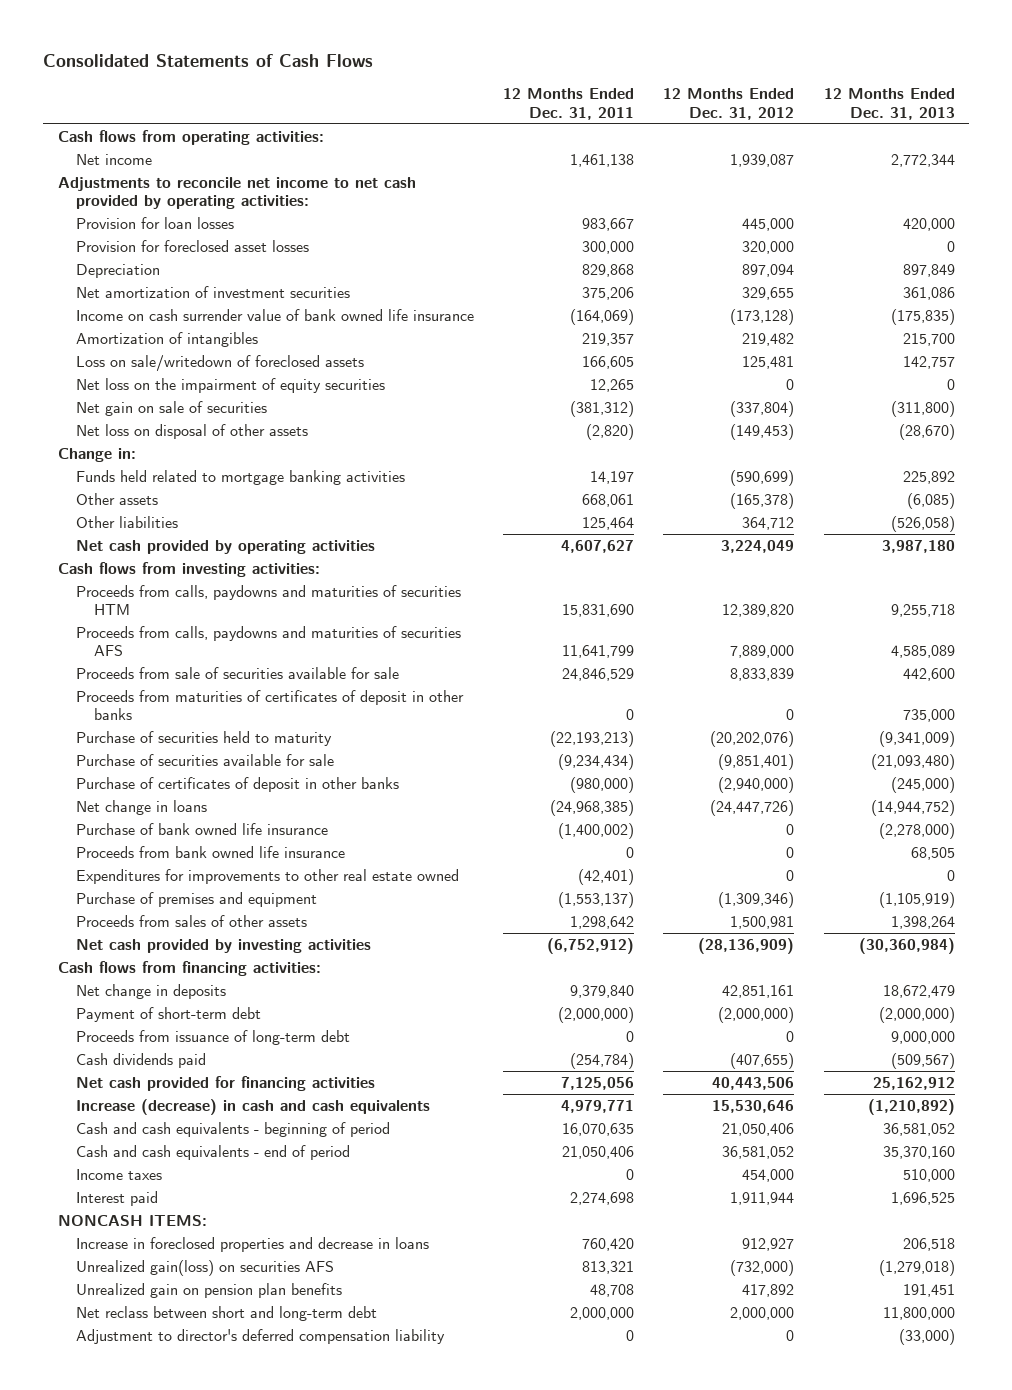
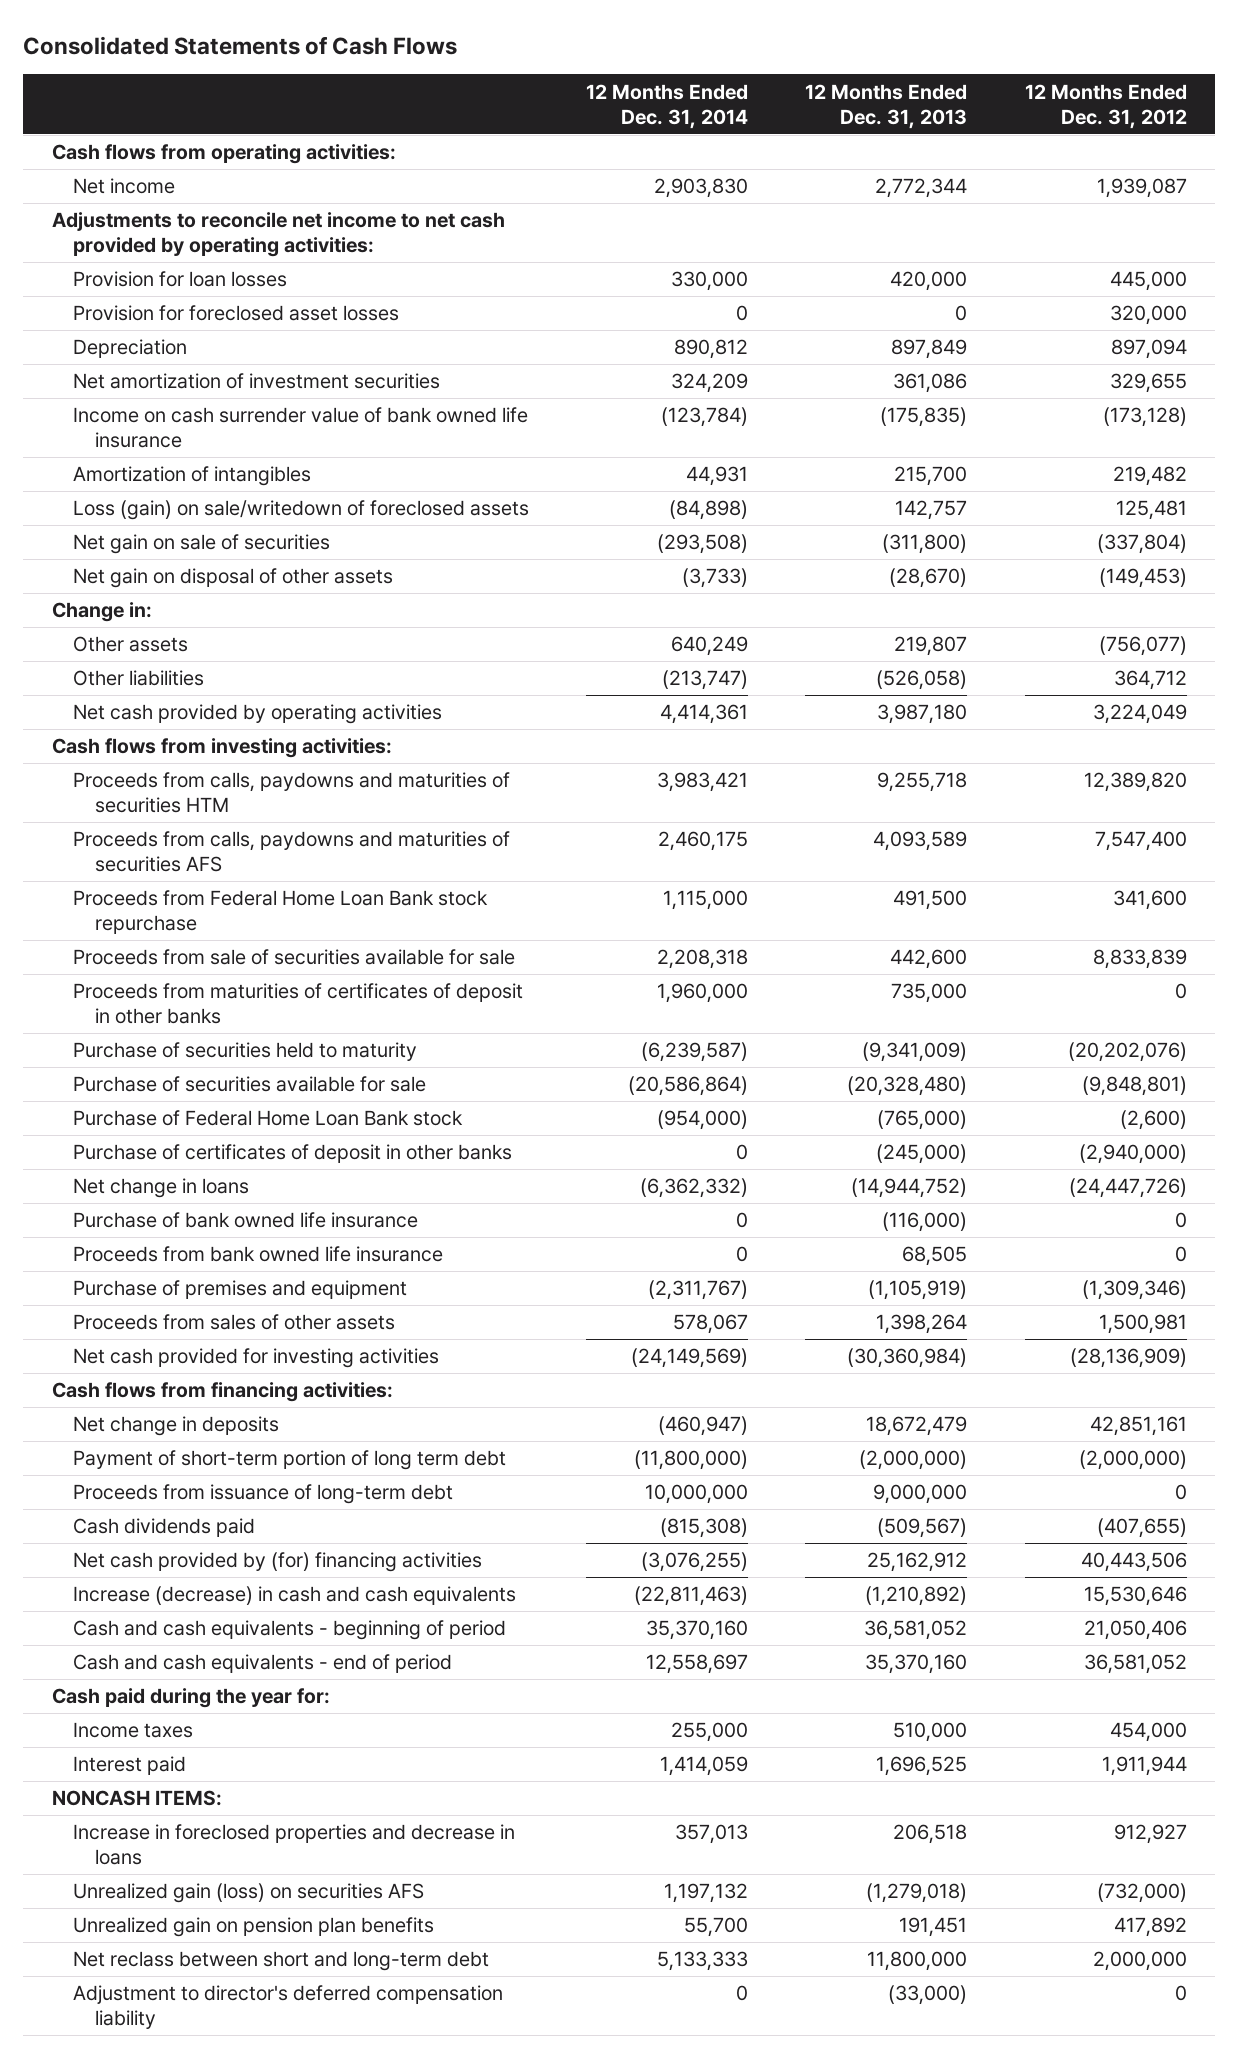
- | 12 Months Ended Dec. 31, 2011 | 12 Months Ended Dec. 31, 2012 | 12 Months Ended Dec. 31, 2013
+ | 12 Months Ended Dec. 31, 2014 | 12 Months Ended Dec. 31, 2013 | 12 Months Ended Dec. 31, 2012
- Loss on sale/writedown of foreclosed assets | 166,605 | 125,481 | 142,757
- Net loss on the impairment of equity securities | 12,265 | 0 | 0
+ Loss (gain) on sale/writedown of foreclosed assets | (84,898) | 142,757 | 125,481
- Net loss on disposal of other assets | (2,820) | (149,453) | (28,670)
+ Net gain on disposal of other assets | (3,733) | (28,670) | (149,453)
- Funds held related to mortgage banking activities | 14,197 | (590,699) | 225,892
- Other assets | 668,061 | (165,378) | (6,085)
+ Other assets | 640,249 | 219,807 | (756,077)
- Proceeds from calls, paydowns and maturities of securities AFS | 11,641,799 | 7,889,000 | 4,585,089
+ Proceeds from calls, paydowns and maturities of securities AFS | 2,460,175 | 4,093,589 | 7,547,400
+ Proceeds from Federal Home Loan Bank stock repurchase | 1,115,000 | 491,500 | 341,600
- Purchase of securities available for sale | (9,234,434) | (9,851,401) | (21,093,480)
+ Purchase of securities available for sale | (20,586,864) | (20,328,480) | (9,848,801)
+ Purchase of Federal Home Loan Bank stock | (954,000) | (765,000) | (2,600)
- Purchase of bank owned life insurance | (1,400,002) | 0 | (2,278,000)
+ Purchase of bank owned life insurance | 0 | (116,000) | 0
- Expenditures for improvements to other real estate owned | (42,401) | 0 | 0
- Net cash provided by investing activities | (6,752,912) | (28,136,909) | (30,360,984)
+ Net cash provided for investing activities | (24,149,569) | (30,360,984) | (28,136,909)
- Payment of short-term debt | (2,000,000) | (2,000,000) | (2,000,000)
+ Payment of short-term portion of long term debt | (11,800,000) | (2,000,000) | (2,000,000)
- Net cash provided for financing activities | 7,125,056 | 40,443,506 | 25,162,912
+ Net cash provided by (for) financing activities | (3,076,255) | 25,162,912 | 40,443,506
+ Cash paid during the year for:
- Unrealized gain(loss) on securities AFS | 813,321 | (732,000) | (1,279,018)
+ Unrealized gain (loss) on securities AFS | 1,197,132 | (1,279,018) | (732,000)

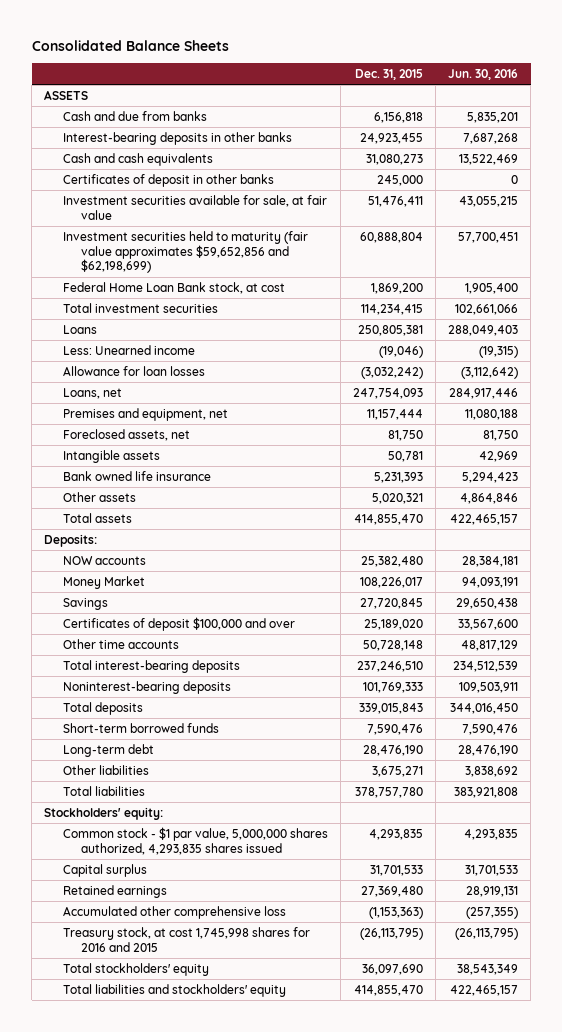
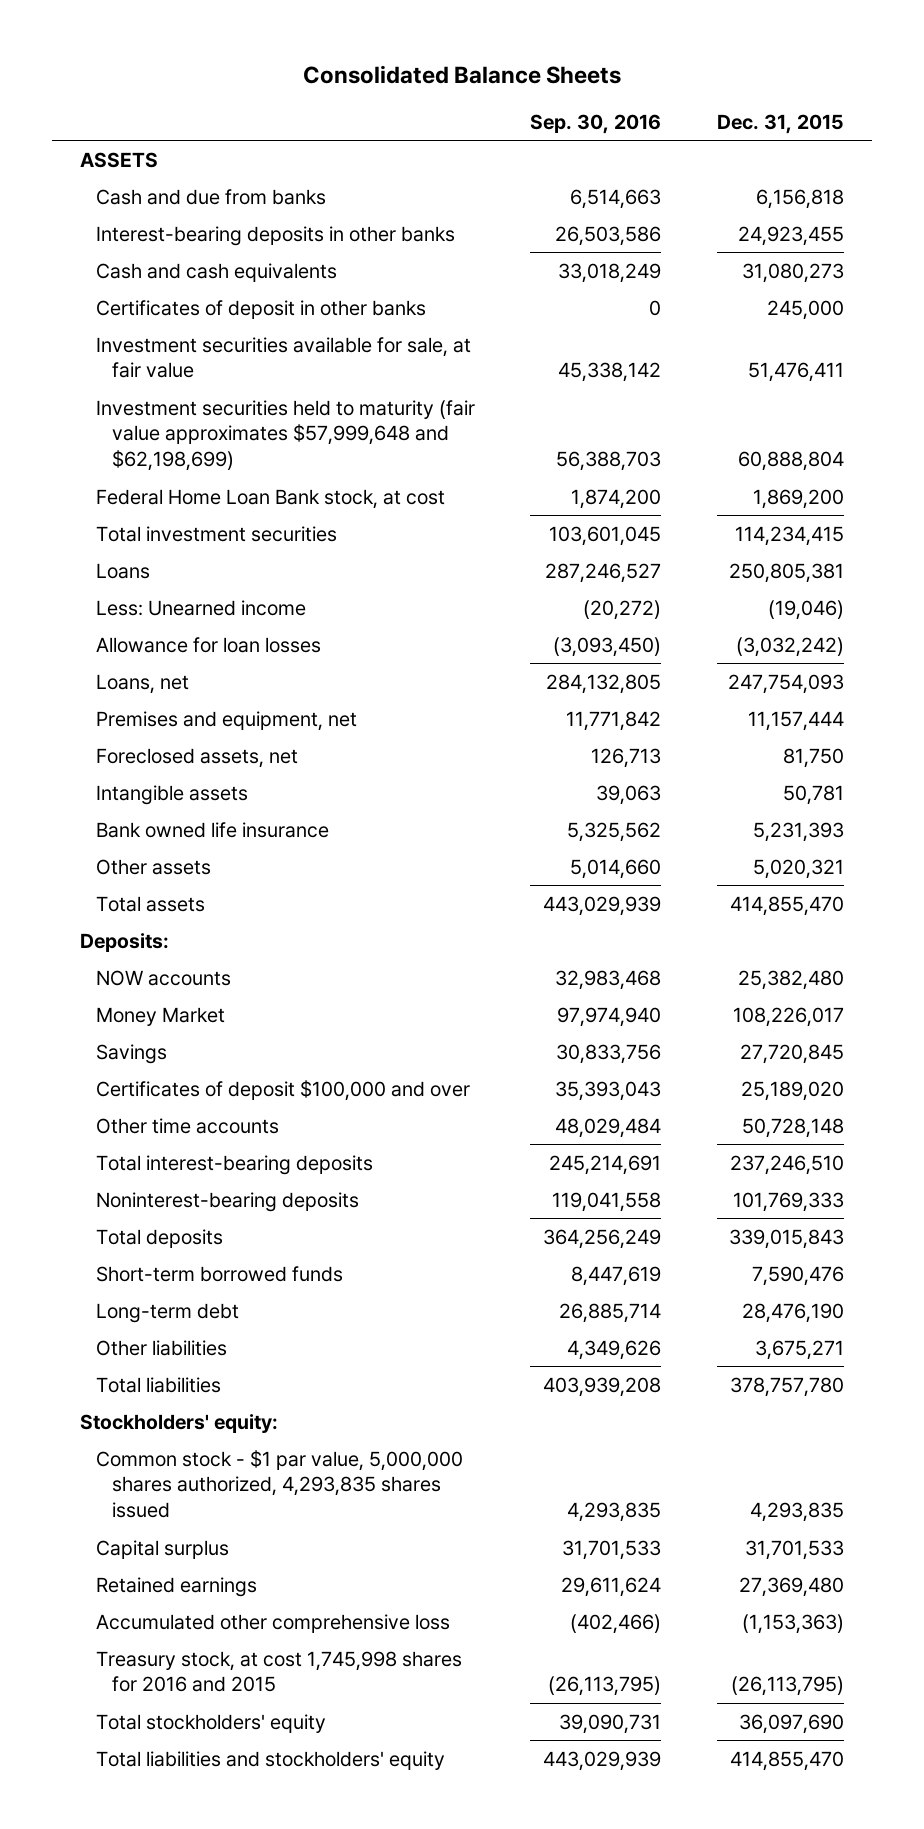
- | Dec. 31, 2015 | Jun. 30, 2016
+ | Sep. 30, 2016 | Dec. 31, 2015
- Investment securities held to maturity (fair value approximates $59,652,856 and $62,198,699) | 60,888,804 | 57,700,451
+ Investment securities held to maturity (fair value approximates $57,999,648 and $62,198,699) | 56,388,703 | 60,888,804

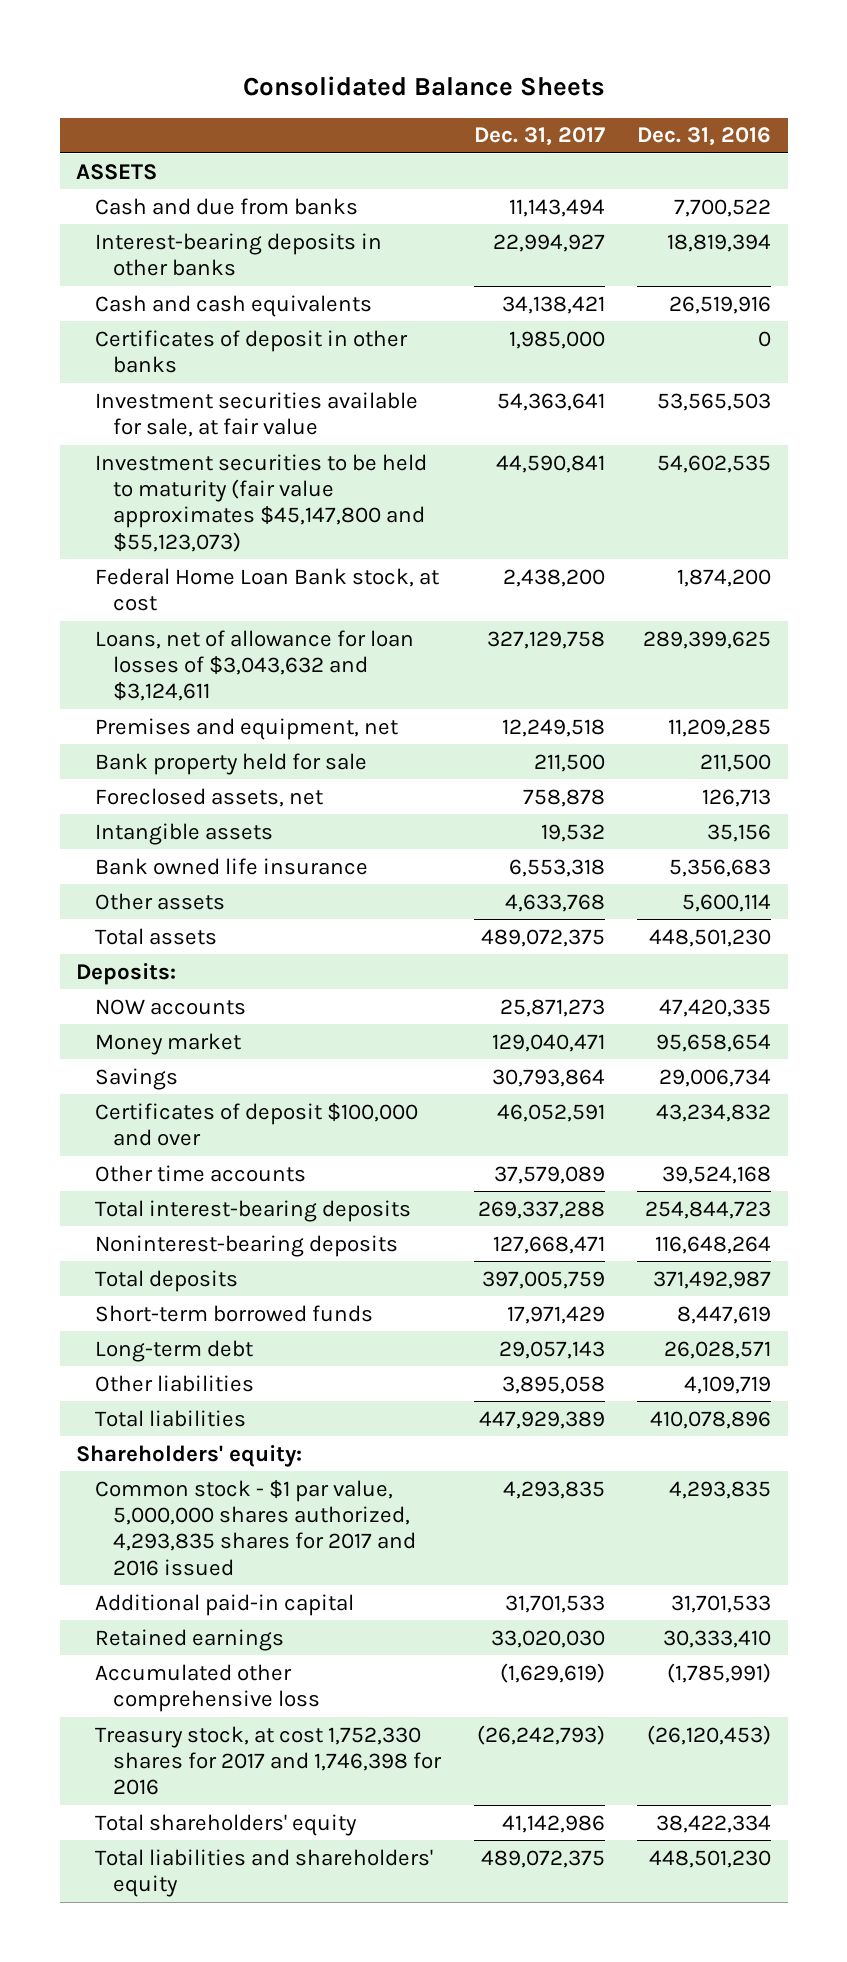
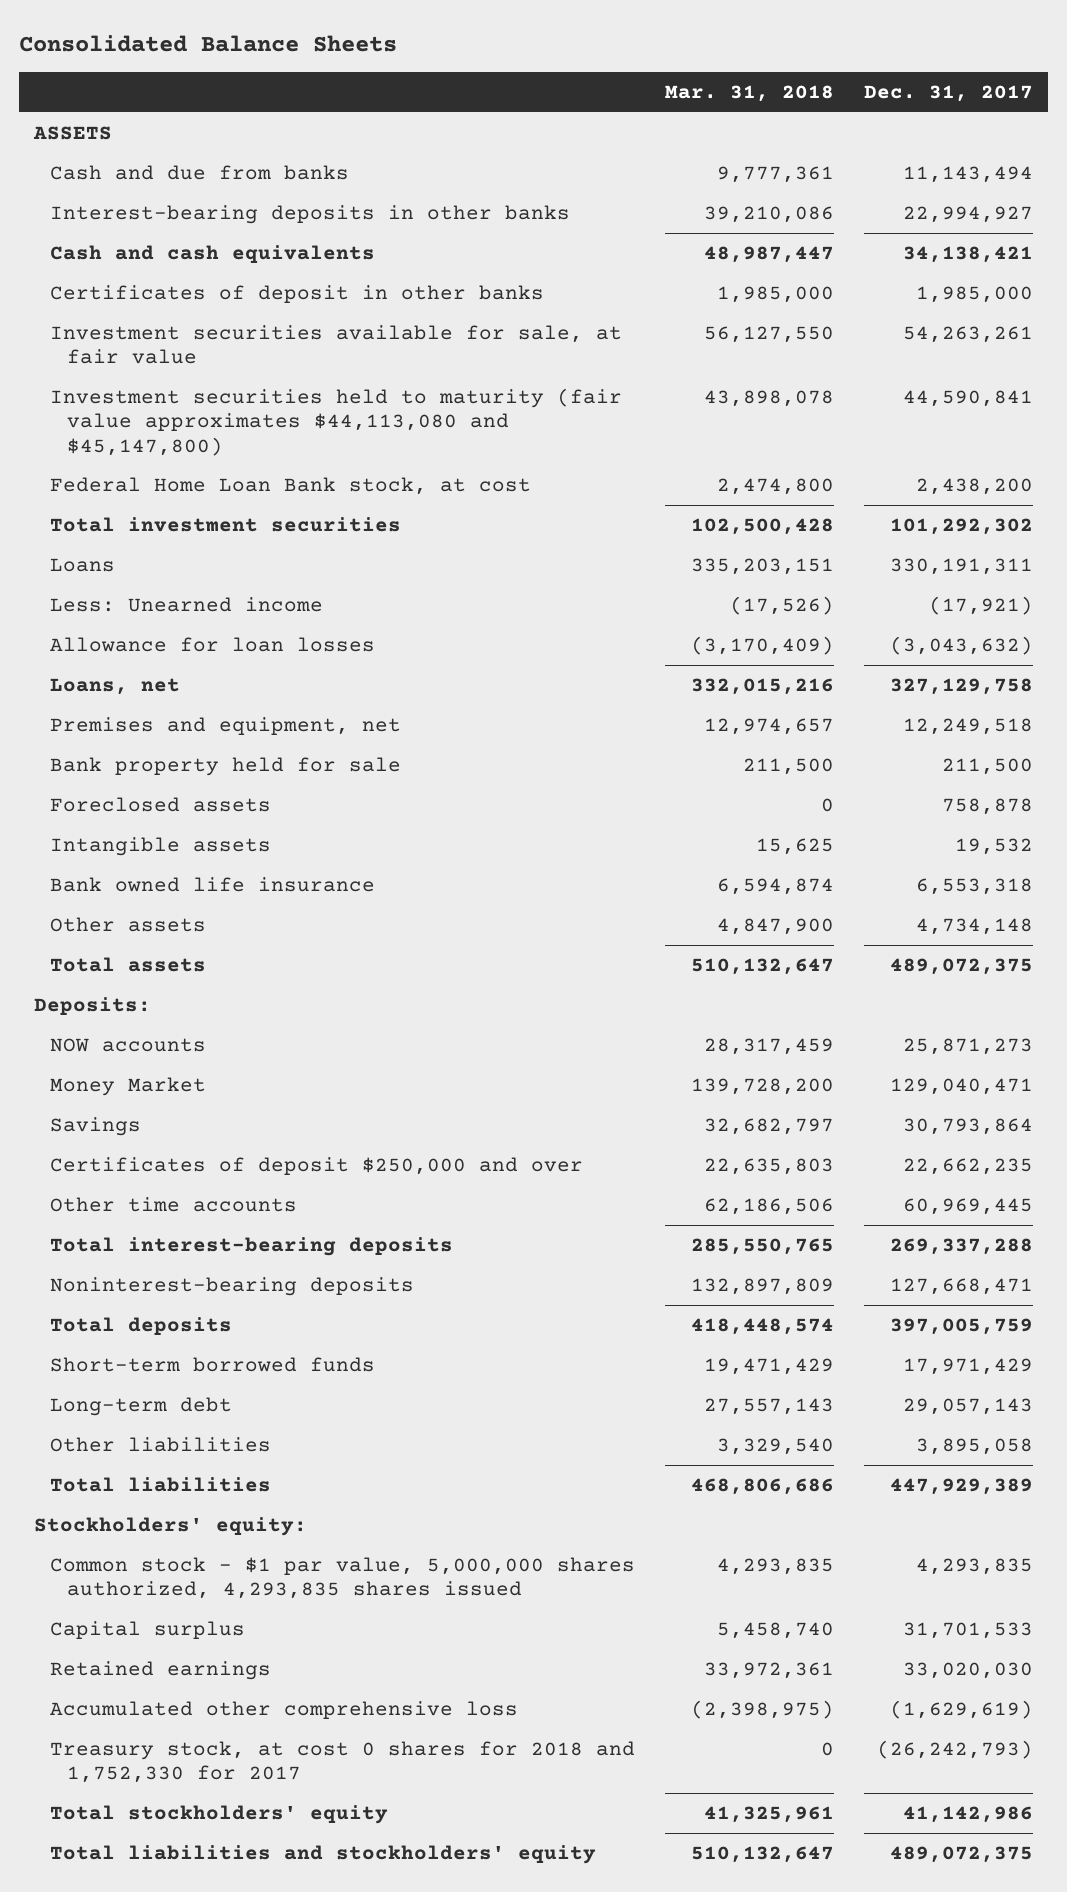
- | Dec. 31, 2017 | Dec. 31, 2016
+ | Mar. 31, 2018 | Dec. 31, 2017
- Investment securities available for sale, at fair value | 54,363,641 | 53,565,503
- Investment securities to be held to maturity (fair value approximates $45,147,800 and $55,123,073) | 44,590,841 | 54,602,535
+ Investment securities available for sale, at fair value | 56,127,550 | 54,263,261
+ Investment securities held to maturity (fair value approximates $44,113,080 and $45,147,800) | 43,898,078 | 44,590,841
- Loans, net of allowance for loan losses of $3,043,632 and $3,124,611 | 327,129,758 | 289,399,625
+ Total investment securities | 102,500,428 | 101,292,302
+ Loans | 335,203,151 | 330,191,311
+ Less: Unearned income | (17,526) | (17,921)
+ Allowance for loan losses | (3,170,409) | (3,043,632)
+ Loans, net | 332,015,216 | 327,129,758
- Foreclosed assets, net | 758,878 | 126,713
+ Foreclosed assets | 0 | 758,878
- Other assets | 4,633,768 | 5,600,114
+ Other assets | 4,847,900 | 4,734,148
- Money market | 129,040,471 | 95,658,654
+ Money Market | 139,728,200 | 129,040,471
- Certificates of deposit $100,000 and over | 46,052,591 | 43,234,832
- Other time accounts | 37,579,089 | 39,524,168
+ Certificates of deposit $250,000 and over | 22,635,803 | 22,662,235
+ Other time accounts | 62,186,506 | 60,969,445
- Shareholders' equity:
- Common stock - $1 par value, 5,000,000 shares authorized, 4,293,835 shares for 2017 and 2016 issued | 4,293,835 | 4,293,835
- Additional paid-in capital | 31,701,533 | 31,701,533
+ Stockholders' equity:
+ Common stock - $1 par value, 5,000,000 shares authorized, 4,293,835 shares issued | 4,293,835 | 4,293,835
+ Capital surplus | 5,458,740 | 31,701,533
- Treasury stock, at cost 1,752,330 shares for 2017 and 1,746,398 for 2016 | (26,242,793) | (26,120,453)
- Total shareholders' equity | 41,142,986 | 38,422,334
- Total liabilities and shareholders' equity | 489,072,375 | 448,501,230
+ Treasury stock, at cost 0 shares for 2018 and 1,752,330 for 2017 | 0 | (26,242,793)
+ Total stockholders' equity | 41,325,961 | 41,142,986
+ Total liabilities and stockholders' equity | 510,132,647 | 489,072,375

